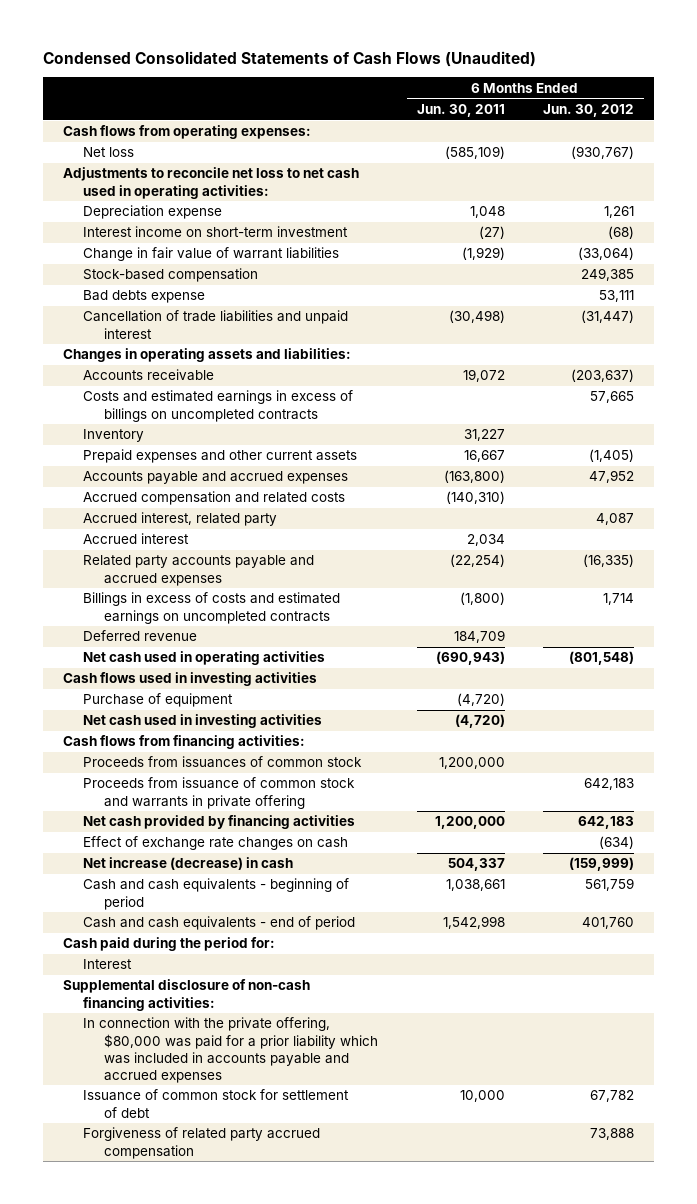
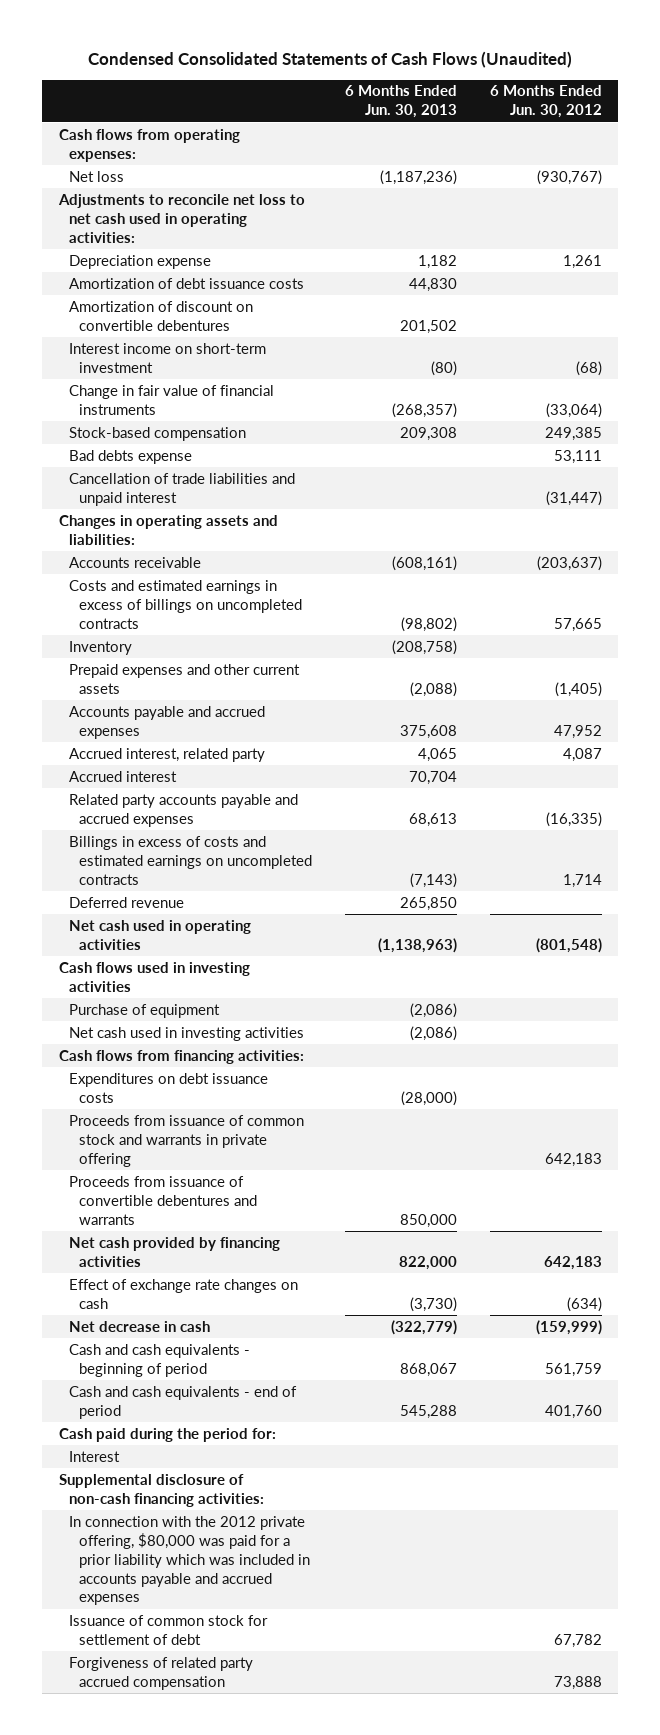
- | 6 Months Ended Jun. 30, 2011 | 6 Months Ended Jun. 30, 2012
+ | 6 Months Ended Jun. 30, 2013 | 6 Months Ended Jun. 30, 2012
+ Amortization of debt issuance costs | 44,830 |
+ Amortization of discount on convertible debentures | 201,502 |
- Change in fair value of warrant liabilities | (1,929) | (33,064)
+ Change in fair value of financial instruments | (268,357) | (33,064)
- Accrued compensation and related costs | (140,310) |
- Proceeds from issuances of common stock | 1,200,000 |
+ Expenditures on debt issuance costs | (28,000) |
+ Proceeds from issuance of convertible debentures and warrants | 850,000 |
- Net increase (decrease) in cash | 504,337 | (159,999)
+ Net decrease in cash | (322,779) | (159,999)
- In connection with the private offering, $80,000 was paid for a prior liability which was included in accounts payable and accrued expenses
+ In connection with the 2012 private offering, $80,000 was paid for a prior liability which was included in accounts payable and accrued expenses

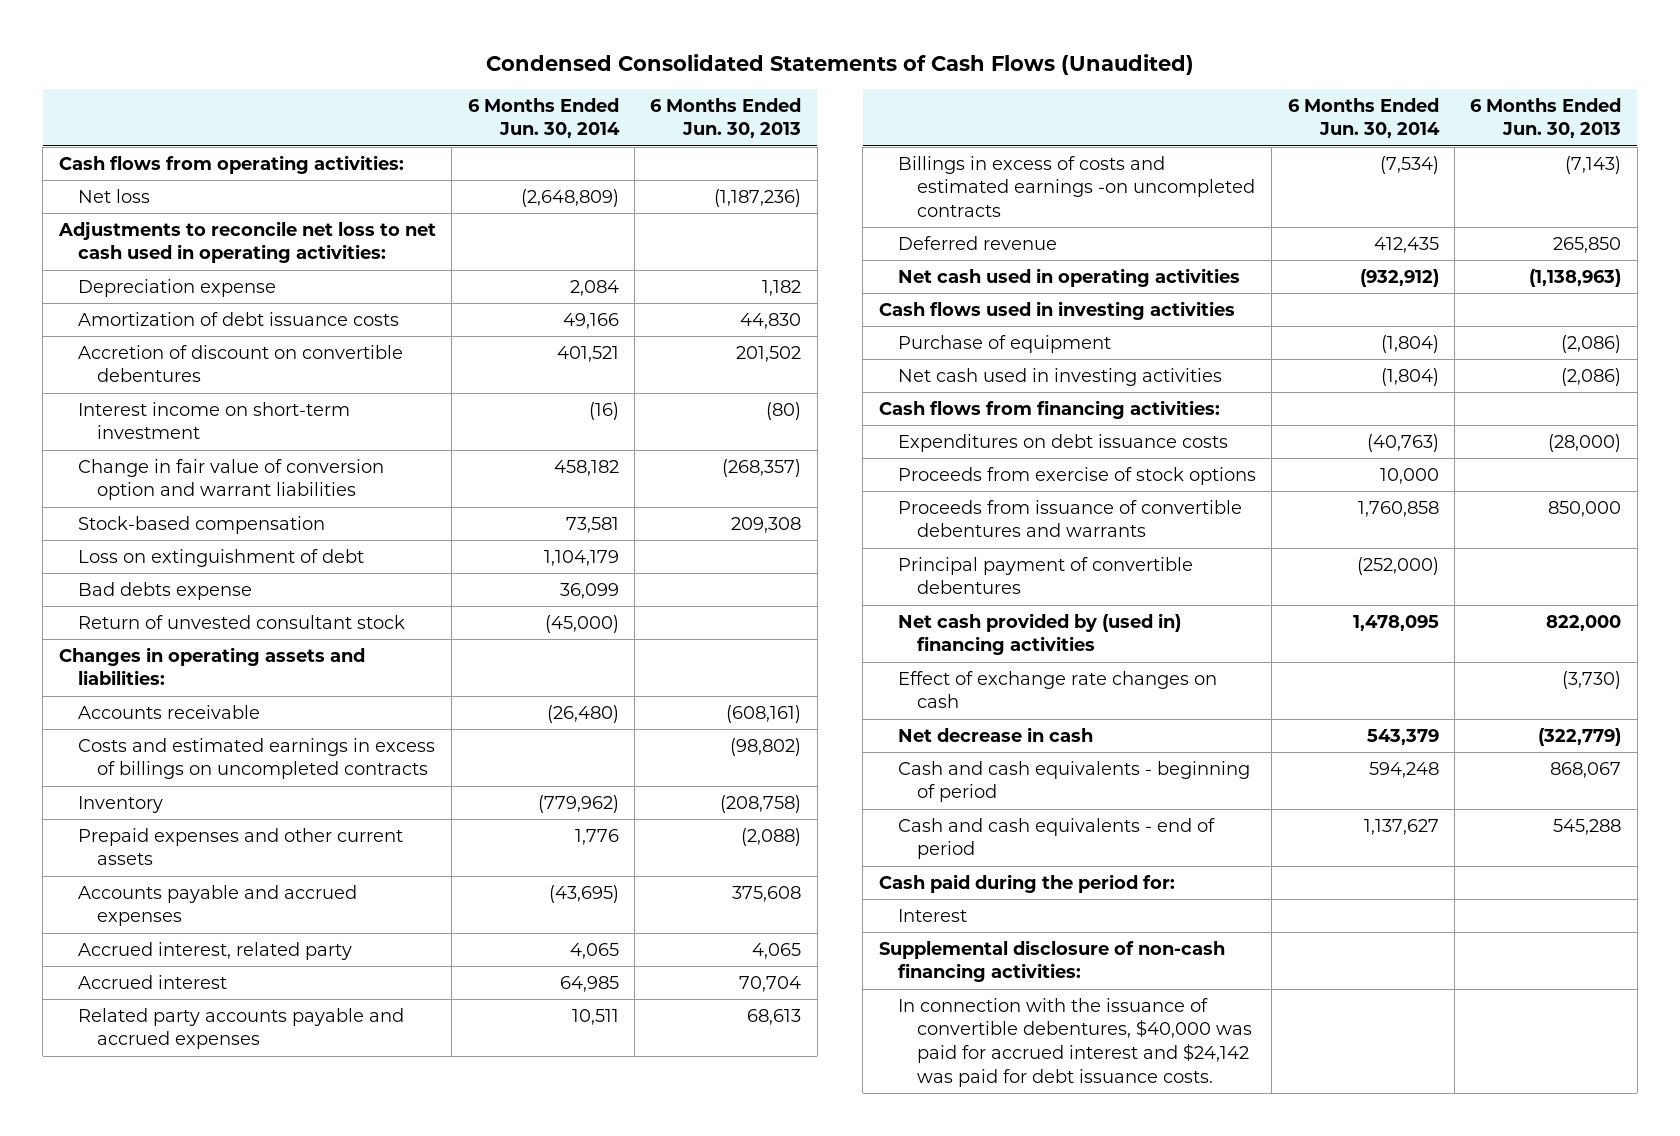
- | 6 Months Ended Jun. 30, 2013 | 6 Months Ended Jun. 30, 2012
+ | 6 Months Ended Jun. 30, 2014 | 6 Months Ended Jun. 30, 2013
- Cash flows from operating expenses:
+ Cash flows from operating activities:
- Amortization of discount on convertible debentures | 201,502 |
+ Accretion of discount on convertible debentures | 401,521 | 201,502
- Change in fair value of financial instruments | (268,357) | (33,064)
+ Change in fair value of conversion option and warrant liabilities | 458,182 | (268,357)
+ Loss on extinguishment of debt | 1,104,179 |
- Cancellation of trade liabilities and unpaid interest | | (31,447)
+ Return of unvested consultant stock | (45,000) |
- Billings in excess of costs and estimated earnings on uncompleted contracts | (7,143) | 1,714
+ Billings in excess of costs and estimated earnings -on uncompleted contracts | (7,534) | (7,143)
- Proceeds from issuance of common stock and warrants in private offering | | 642,183
+ Proceeds from exercise of stock options | 10,000 |
- Net cash provided by financing activities | 822,000 | 642,183
+ Principal payment of convertible debentures | (252,000) |
+ Net cash provided by (used in) financing activities | 1,478,095 | 822,000
- In connection with the 2012 private offering, $80,000 was paid for a prior liability which was included in accounts payable and accrued expenses
- Issuance of common stock for settlement of debt | | 67,782
- Forgiveness of related party accrued compensation | | 73,888
+ In connection with the issuance of convertible debentures, $40,000 was paid for accrued interest and $24,142 was paid for debt issuance costs.

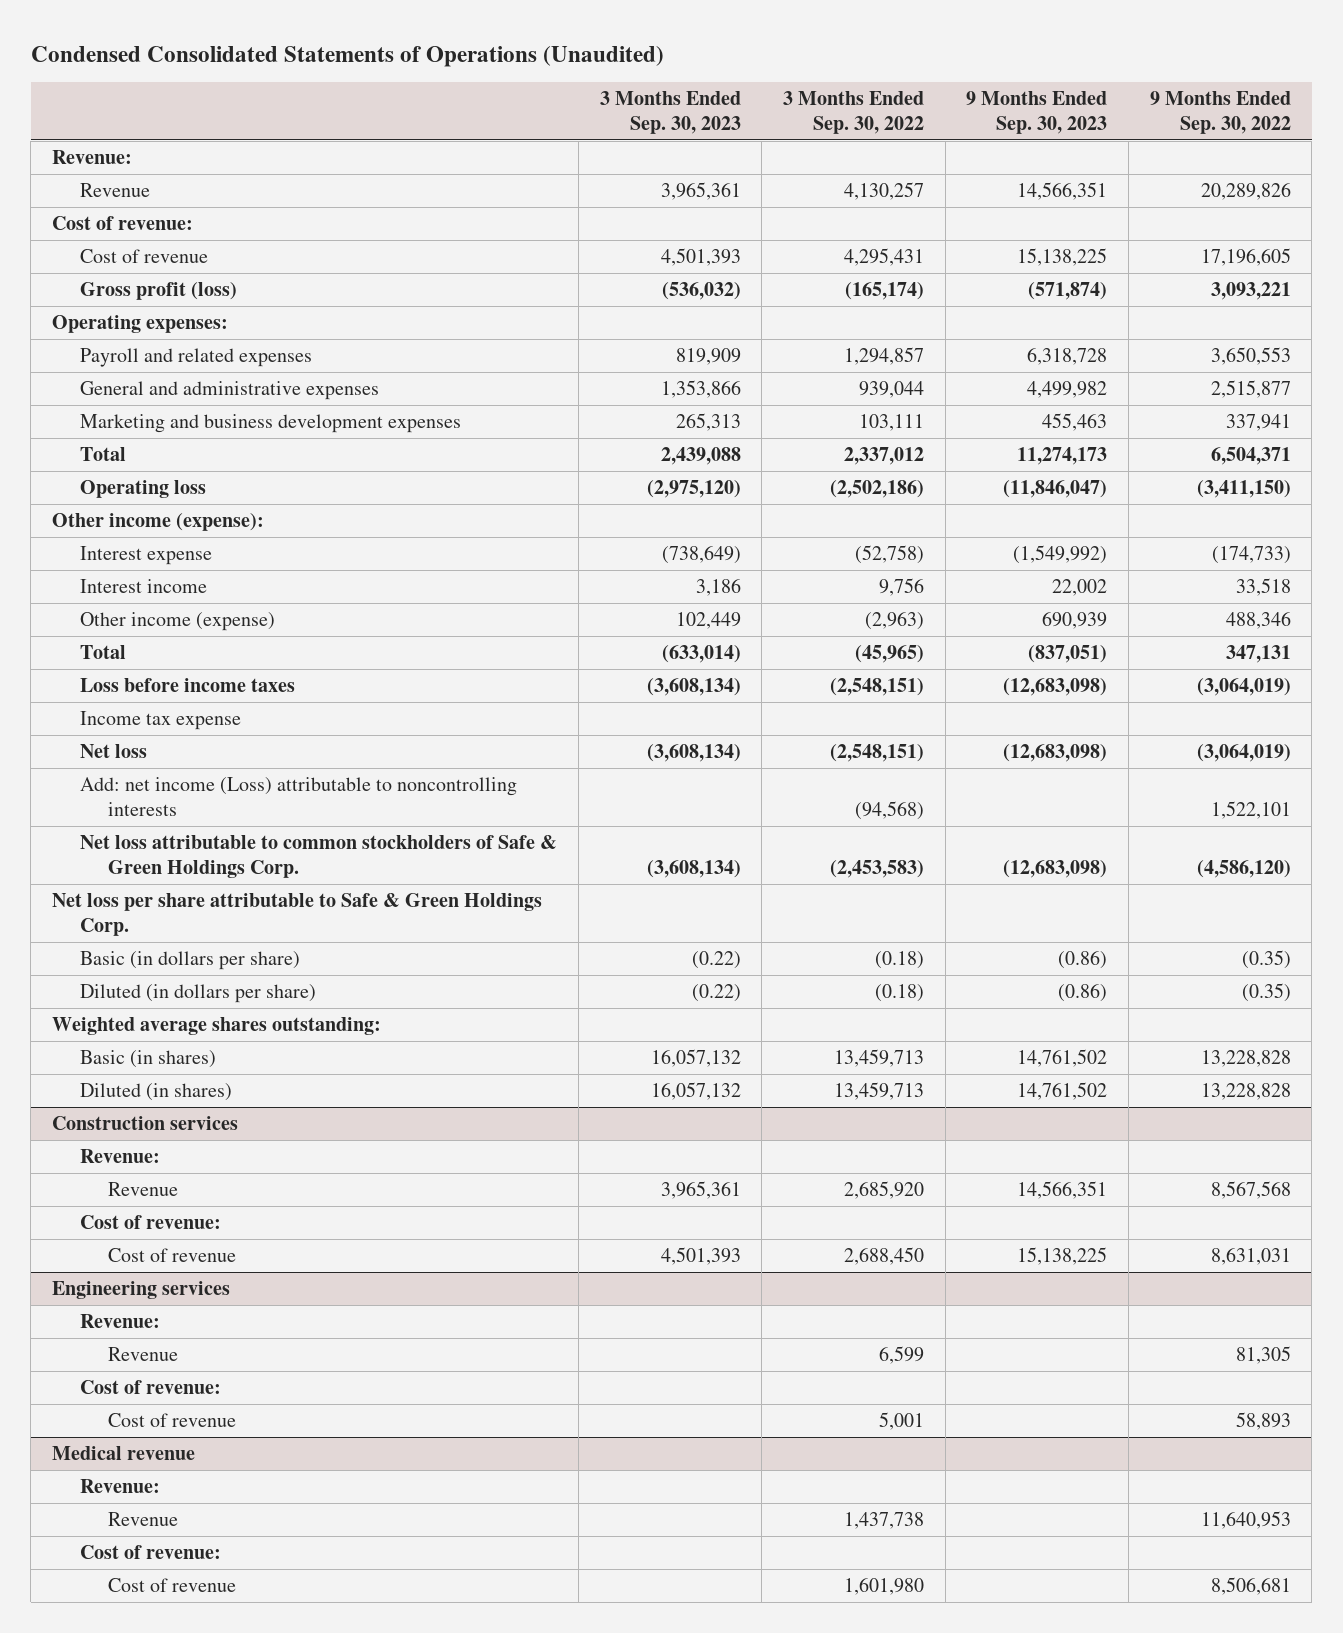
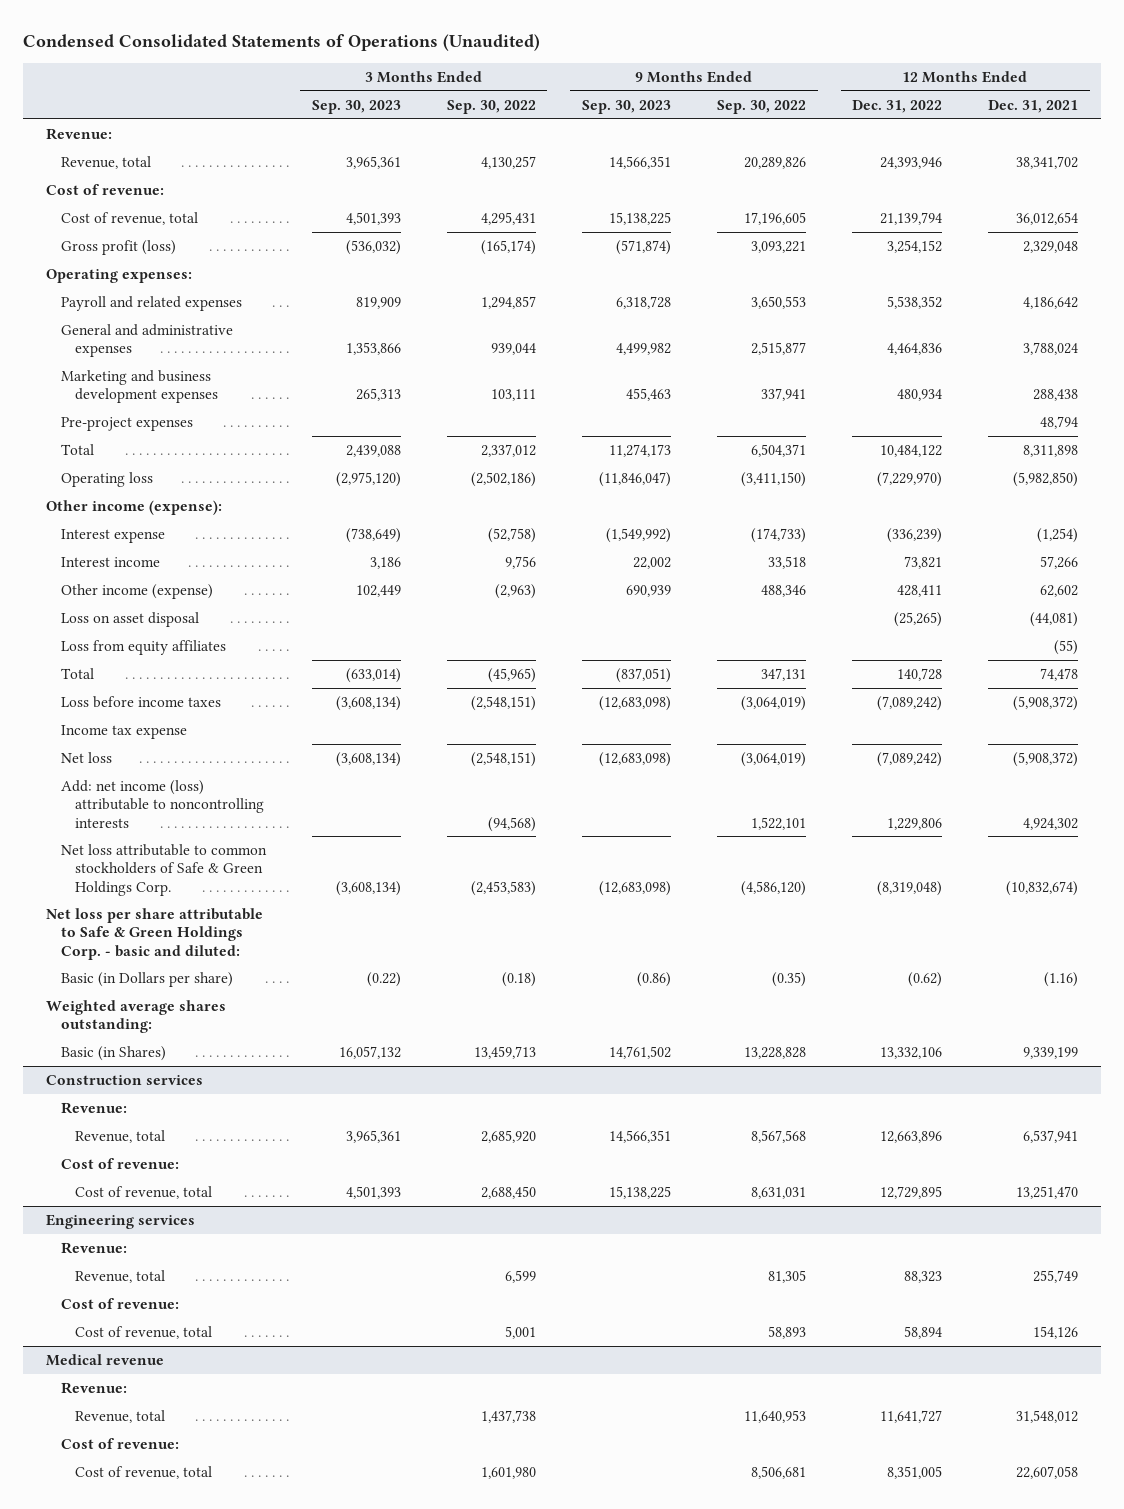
- | 3 Months Ended Sep. 30, 2023 | 3 Months Ended Sep. 30, 2022 | 9 Months Ended Sep. 30, 2023 | 9 Months Ended Sep. 30, 2022
+ | 3 Months Ended Sep. 30, 2023 | 3 Months Ended Sep. 30, 2022 | 9 Months Ended Sep. 30, 2023 | 9 Months Ended Sep. 30, 2022 | 12 Months Ended Dec. 31, 2022 | 12 Months Ended Dec. 31, 2021
- Revenue | 3,965,361 | 4,130,257 | 14,566,351 | 20,289,826
+ Revenue, total | 3,965,361 | 4,130,257 | 14,566,351 | 20,289,826 | 24,393,946 | 38,341,702
- Cost of revenue | 4,501,393 | 4,295,431 | 15,138,225 | 17,196,605
+ Cost of revenue, total | 4,501,393 | 4,295,431 | 15,138,225 | 17,196,605 | 21,139,794 | 36,012,654
+ Pre-project expenses | | | | | | 48,794
+ Loss on asset disposal | | | | | (25,265) | (44,081)
+ Loss from equity affiliates | | | | | | (55)
- Add: net income (Loss) attributable to noncontrolling interests | | (94,568) | | 1,522,101
+ Add: net income (loss) attributable to noncontrolling interests | | (94,568) | | 1,522,101 | 1,229,806 | 4,924,302
- Net loss per share attributable to Safe & Green Holdings Corp.
- Basic (in dollars per share) | (0.22) | (0.18) | (0.86) | (0.35)
- Diluted (in dollars per share) | (0.22) | (0.18) | (0.86) | (0.35)
+ Net loss per share attributable to Safe & Green Holdings Corp. - basic and diluted:
+ Basic (in Dollars per share) | (0.22) | (0.18) | (0.86) | (0.35) | (0.62) | (1.16)
- Basic (in shares) | 16,057,132 | 13,459,713 | 14,761,502 | 13,228,828
- Diluted (in shares) | 16,057,132 | 13,459,713 | 14,761,502 | 13,228,828
+ Basic (in Shares) | 16,057,132 | 13,459,713 | 14,761,502 | 13,228,828 | 13,332,106 | 9,339,199
@ Construction services
- Revenue | 3,965,361 | 2,685,920 | 14,566,351 | 8,567,568
+ Revenue, total | 3,965,361 | 2,685,920 | 14,566,351 | 8,567,568 | 12,663,896 | 6,537,941
- Cost of revenue | 4,501,393 | 2,688,450 | 15,138,225 | 8,631,031
+ Cost of revenue, total | 4,501,393 | 2,688,450 | 15,138,225 | 8,631,031 | 12,729,895 | 13,251,470
@ Engineering services
- Revenue | | 6,599 | | 81,305
+ Revenue, total | | 6,599 | | 81,305 | 88,323 | 255,749
- Cost of revenue | | 5,001 | | 58,893
+ Cost of revenue, total | | 5,001 | | 58,893 | 58,894 | 154,126
@ Medical revenue
- Revenue | | 1,437,738 | | 11,640,953
+ Revenue, total | | 1,437,738 | | 11,640,953 | 11,641,727 | 31,548,012
- Cost of revenue | | 1,601,980 | | 8,506,681
+ Cost of revenue, total | | 1,601,980 | | 8,506,681 | 8,351,005 | 22,607,058

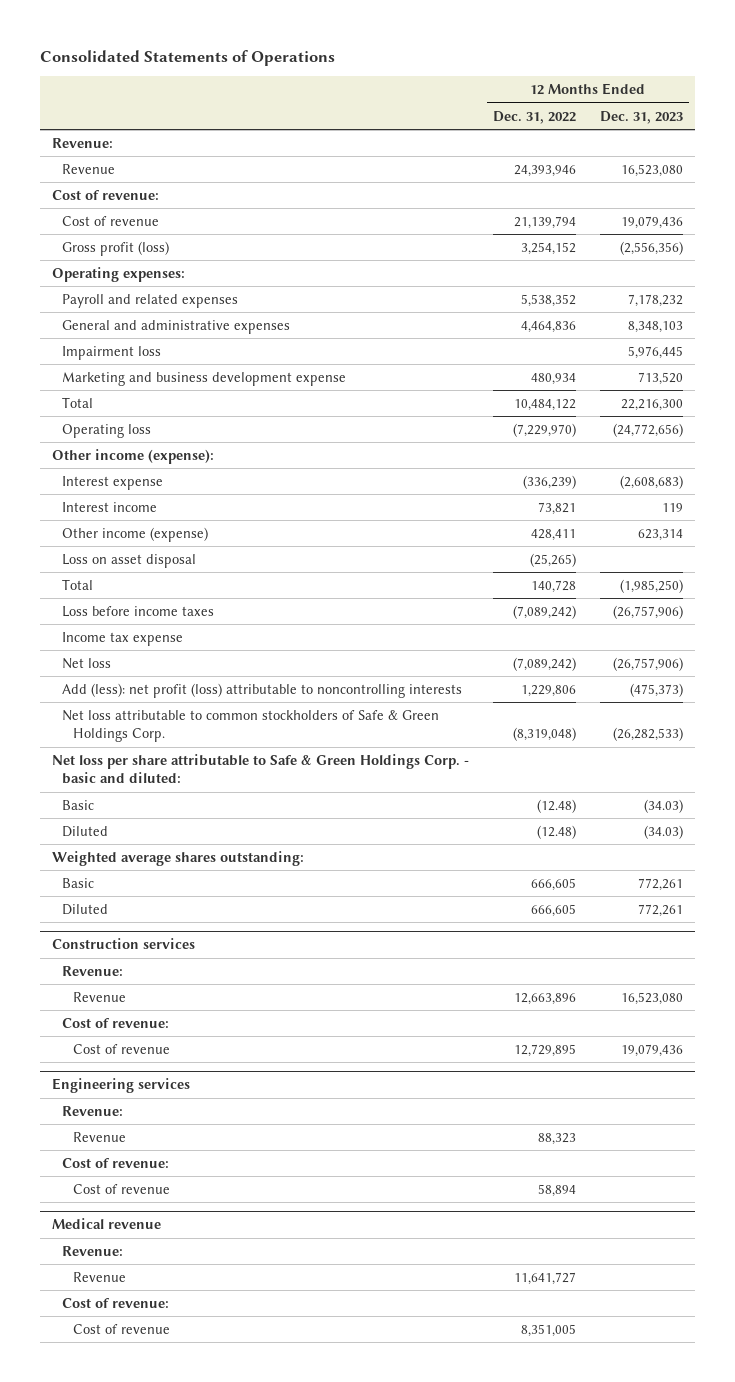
- Condensed Consolidated Statements of Operations (Unaudited)
+ Consolidated Statements of Operations
- | 3 Months Ended Sep. 30, 2023 | 3 Months Ended Sep. 30, 2022 | 9 Months Ended Sep. 30, 2023 | 9 Months Ended Sep. 30, 2022 | 12 Months Ended Dec. 31, 2022 | 12 Months Ended Dec. 31, 2021
+ | 12 Months Ended Dec. 31, 2022 | 12 Months Ended Dec. 31, 2023
- Revenue, total | 3,965,361 | 4,130,257 | 14,566,351 | 20,289,826 | 24,393,946 | 38,341,702
+ Revenue | 24,393,946 | 16,523,080
- Cost of revenue, total | 4,501,393 | 4,295,431 | 15,138,225 | 17,196,605 | 21,139,794 | 36,012,654
+ Cost of revenue | 21,139,794 | 19,079,436
- Marketing and business development expenses | 265,313 | 103,111 | 455,463 | 337,941 | 480,934 | 288,438
- Pre-project expenses | | | | | | 48,794
+ Impairment loss | | 5,976,445
+ Marketing and business development expense | 480,934 | 713,520
- Loss from equity affiliates | | | | | | (55)
- Add: net income (loss) attributable to noncontrolling interests | | (94,568) | | 1,522,101 | 1,229,806 | 4,924,302
+ Add (less): net profit (loss) attributable to noncontrolling interests | 1,229,806 | (475,373)
- Basic (in Dollars per share) | (0.22) | (0.18) | (0.86) | (0.35) | (0.62) | (1.16)
+ Basic | (12.48) | (34.03)
+ Diluted | (12.48) | (34.03)
- Basic (in Shares) | 16,057,132 | 13,459,713 | 14,761,502 | 13,228,828 | 13,332,106 | 9,339,199
+ Basic | 666,605 | 772,261
+ Diluted | 666,605 | 772,261
@ Construction services
- Revenue, total | 3,965,361 | 2,685,920 | 14,566,351 | 8,567,568 | 12,663,896 | 6,537,941
+ Revenue | 12,663,896 | 16,523,080
- Cost of revenue, total | 4,501,393 | 2,688,450 | 15,138,225 | 8,631,031 | 12,729,895 | 13,251,470
+ Cost of revenue | 12,729,895 | 19,079,436
@ Engineering services
- Revenue, total | | 6,599 | | 81,305 | 88,323 | 255,749
+ Revenue | 88,323 |
- Cost of revenue, total | | 5,001 | | 58,893 | 58,894 | 154,126
+ Cost of revenue | 58,894 |
@ Medical revenue
- Revenue, total | | 1,437,738 | | 11,640,953 | 11,641,727 | 31,548,012
+ Revenue | 11,641,727 |
- Cost of revenue, total | | 1,601,980 | | 8,506,681 | 8,351,005 | 22,607,058
+ Cost of revenue | 8,351,005 |

